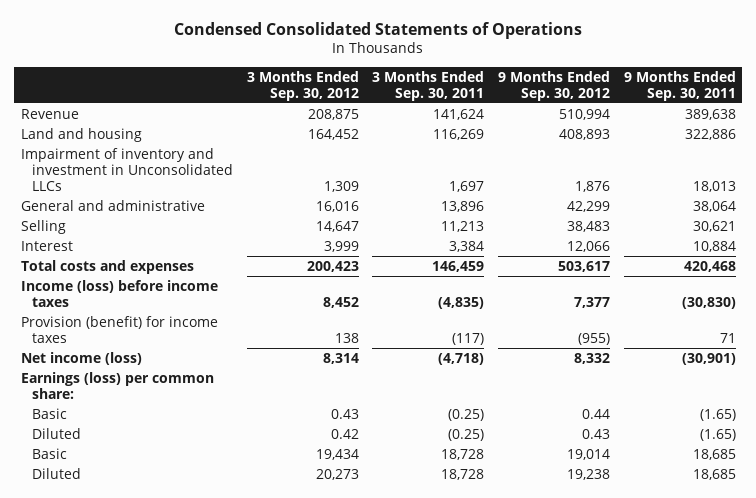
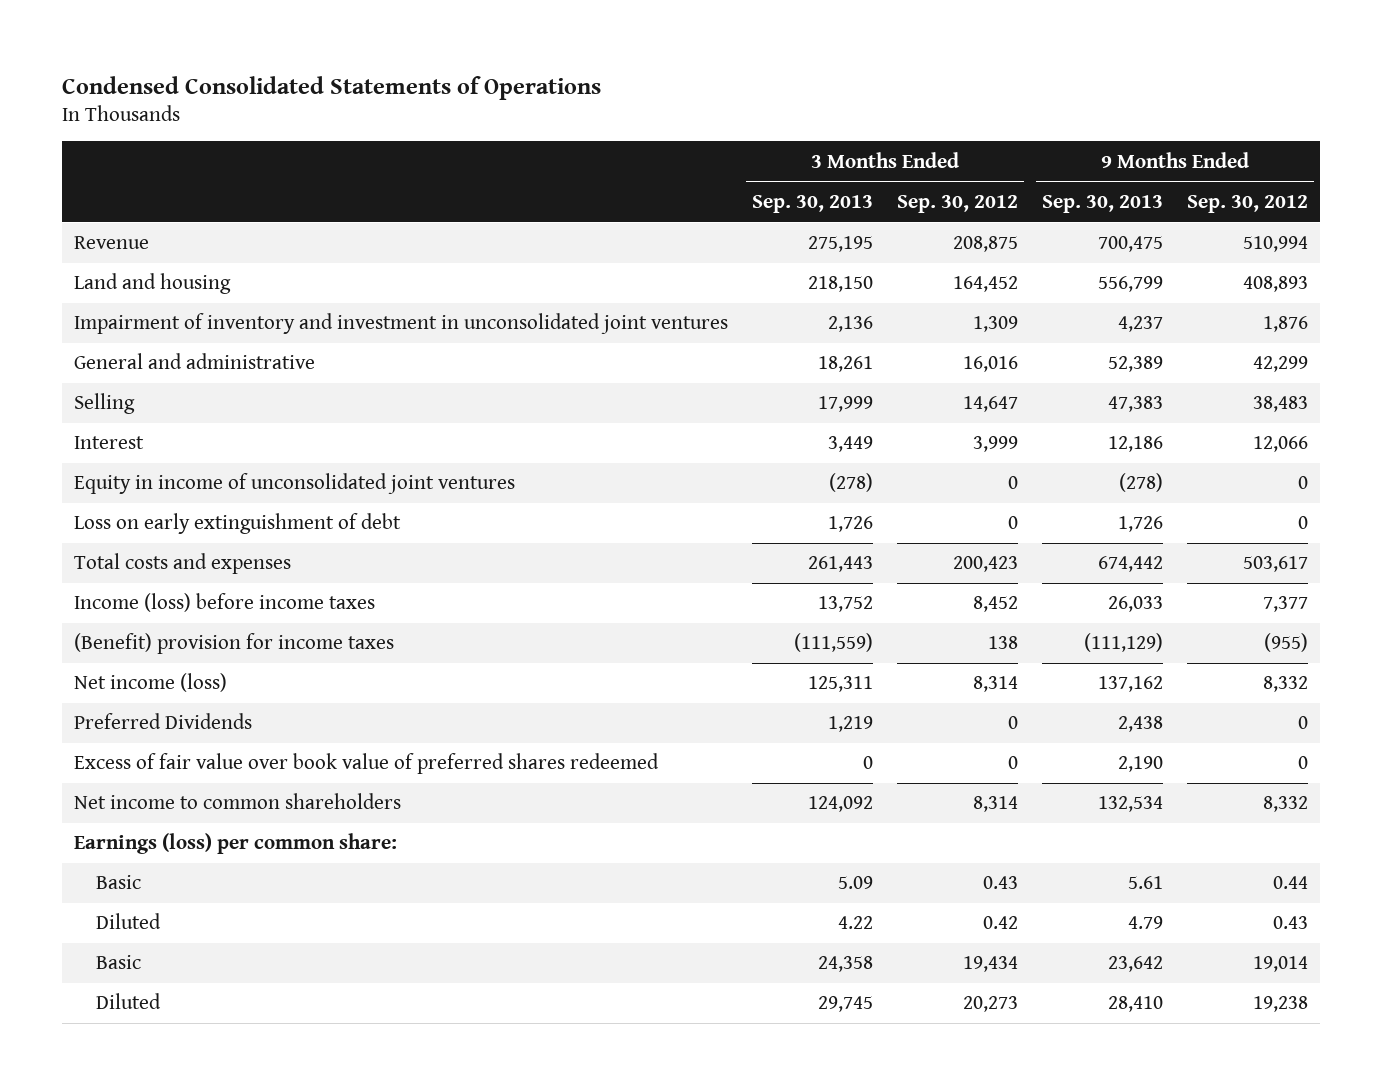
- | 3 Months Ended Sep. 30, 2012 | 3 Months Ended Sep. 30, 2011 | 9 Months Ended Sep. 30, 2012 | 9 Months Ended Sep. 30, 2011
+ | 3 Months Ended Sep. 30, 2013 | 3 Months Ended Sep. 30, 2012 | 9 Months Ended Sep. 30, 2013 | 9 Months Ended Sep. 30, 2012
- Impairment of inventory and investment in Unconsolidated LLCs | 1,309 | 1,697 | 1,876 | 18,013
+ Impairment of inventory and investment in unconsolidated joint ventures | 2,136 | 1,309 | 4,237 | 1,876
+ Equity in income of unconsolidated joint ventures | (278) | 0 | (278) | 0
+ Loss on early extinguishment of debt | 1,726 | 0 | 1,726 | 0
- Provision (benefit) for income taxes | 138 | (117) | (955) | 71
+ (Benefit) provision for income taxes | (111,559) | 138 | (111,129) | (955)
+ Preferred Dividends | 1,219 | 0 | 2,438 | 0
+ Excess of fair value over book value of preferred shares redeemed | 0 | 0 | 2,190 | 0
+ Net income to common shareholders | 124,092 | 8,314 | 132,534 | 8,332

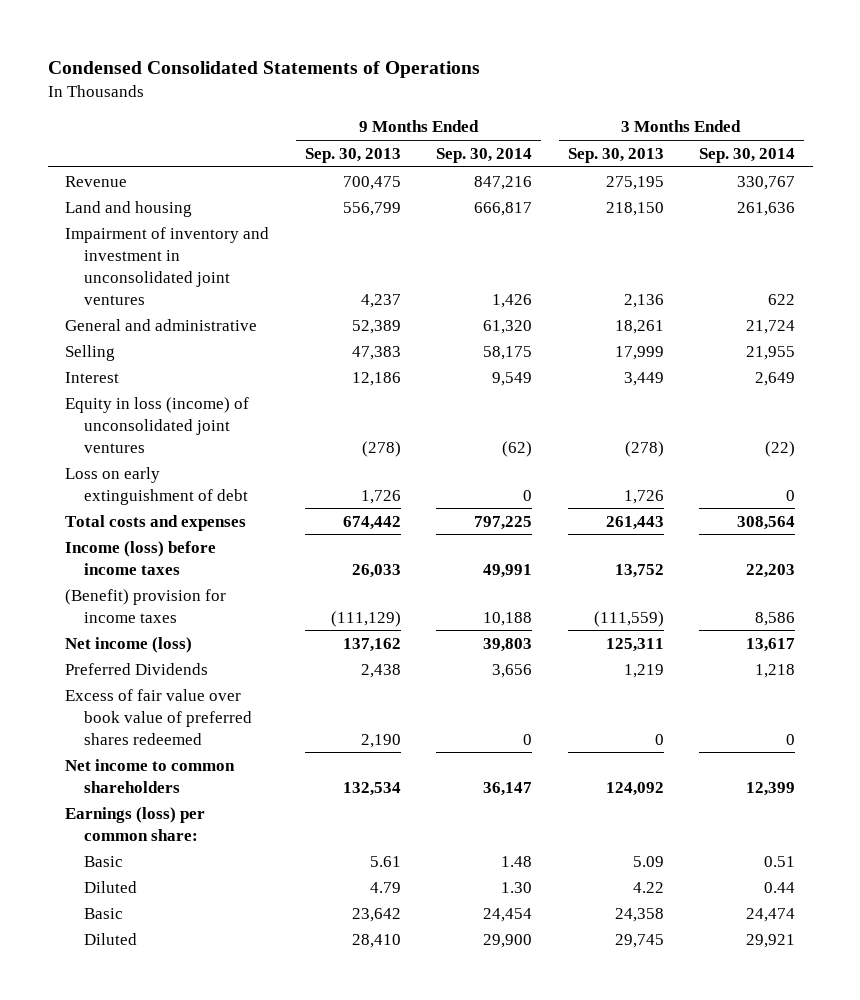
- | 3 Months Ended Sep. 30, 2013 | 3 Months Ended Sep. 30, 2012 | 9 Months Ended Sep. 30, 2013 | 9 Months Ended Sep. 30, 2012
+ | 9 Months Ended Sep. 30, 2013 | 9 Months Ended Sep. 30, 2014 | 3 Months Ended Sep. 30, 2013 | 3 Months Ended Sep. 30, 2014
- Equity in income of unconsolidated joint ventures | (278) | 0 | (278) | 0
+ Equity in loss (income) of unconsolidated joint ventures | (278) | (62) | (278) | (22)

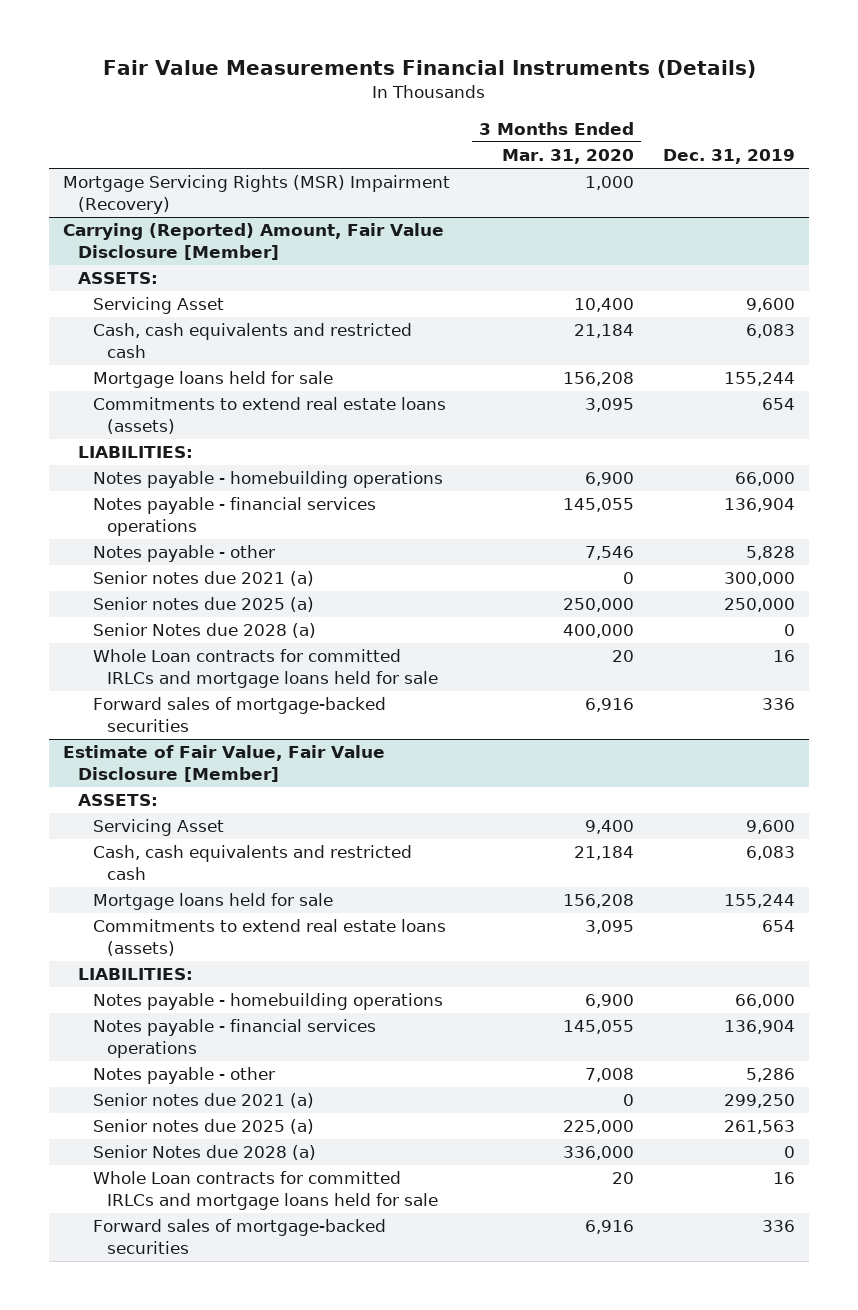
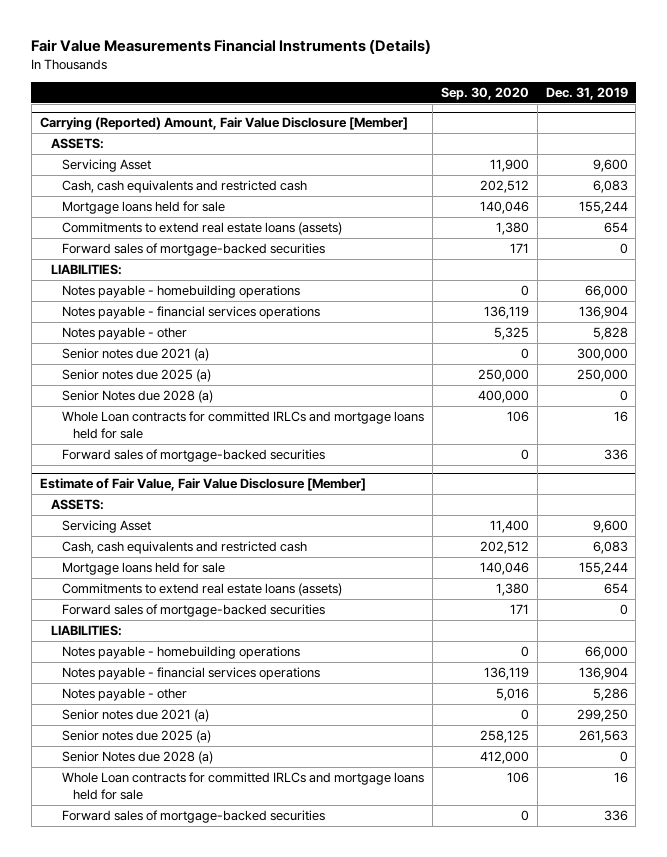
- | 3 Months Ended Mar. 31, 2020 | Dec. 31, 2019
+ | Sep. 30, 2020 | Dec. 31, 2019
- Mortgage Servicing Rights (MSR) Impairment (Recovery) | 1,000 |
@ Carrying (Reported) Amount, Fair Value Disclosure [Member]
+ Forward sales of mortgage-backed securities | 171 | 0
@ Estimate of Fair Value, Fair Value Disclosure [Member]
+ Forward sales of mortgage-backed securities | 171 | 0

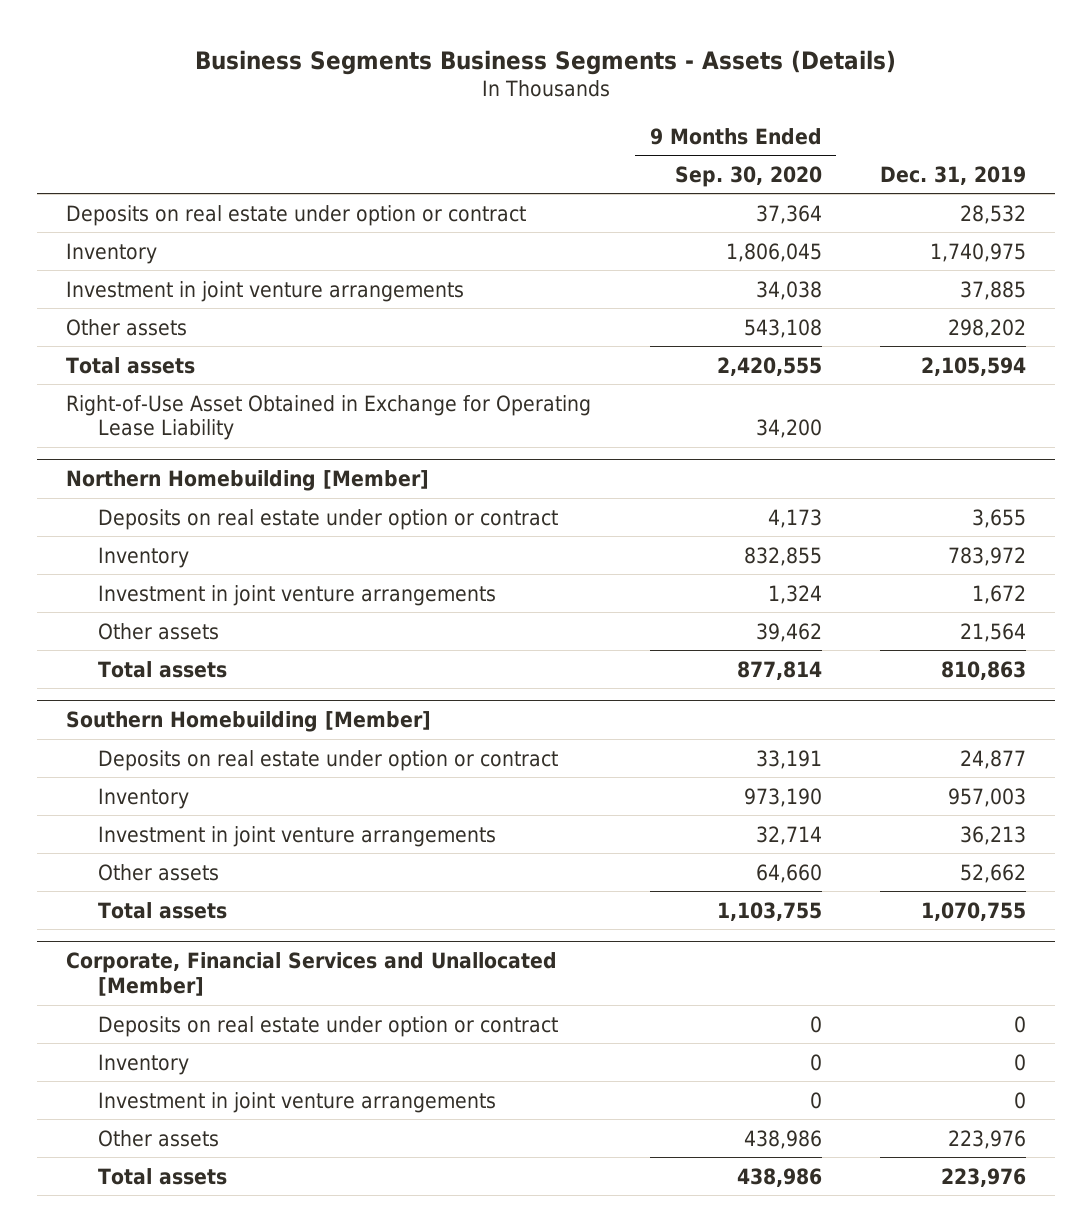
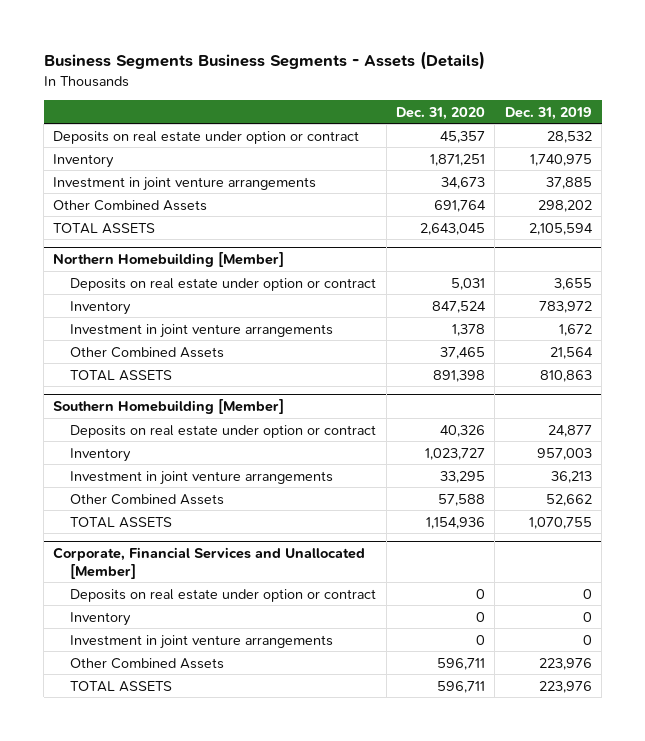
- | 9 Months Ended Sep. 30, 2020 | Dec. 31, 2019
+ | Dec. 31, 2020 | Dec. 31, 2019
- Other assets | 543,108 | 298,202
- Total assets | 2,420,555 | 2,105,594
- Right-of-Use Asset Obtained in Exchange for Operating Lease Liability | 34,200 |
+ Other Combined Assets | 691,764 | 298,202
+ TOTAL ASSETS | 2,643,045 | 2,105,594
@ Northern Homebuilding [Member]
- Other assets | 39,462 | 21,564
- Total assets | 877,814 | 810,863
+ Other Combined Assets | 37,465 | 21,564
+ TOTAL ASSETS | 891,398 | 810,863
@ Southern Homebuilding [Member]
- Other assets | 64,660 | 52,662
- Total assets | 1,103,755 | 1,070,755
+ Other Combined Assets | 57,588 | 52,662
+ TOTAL ASSETS | 1,154,936 | 1,070,755
@ Corporate, Financial Services and Unallocated [Member]
- Other assets | 438,986 | 223,976
- Total assets | 438,986 | 223,976
+ Other Combined Assets | 596,711 | 223,976
+ TOTAL ASSETS | 596,711 | 223,976

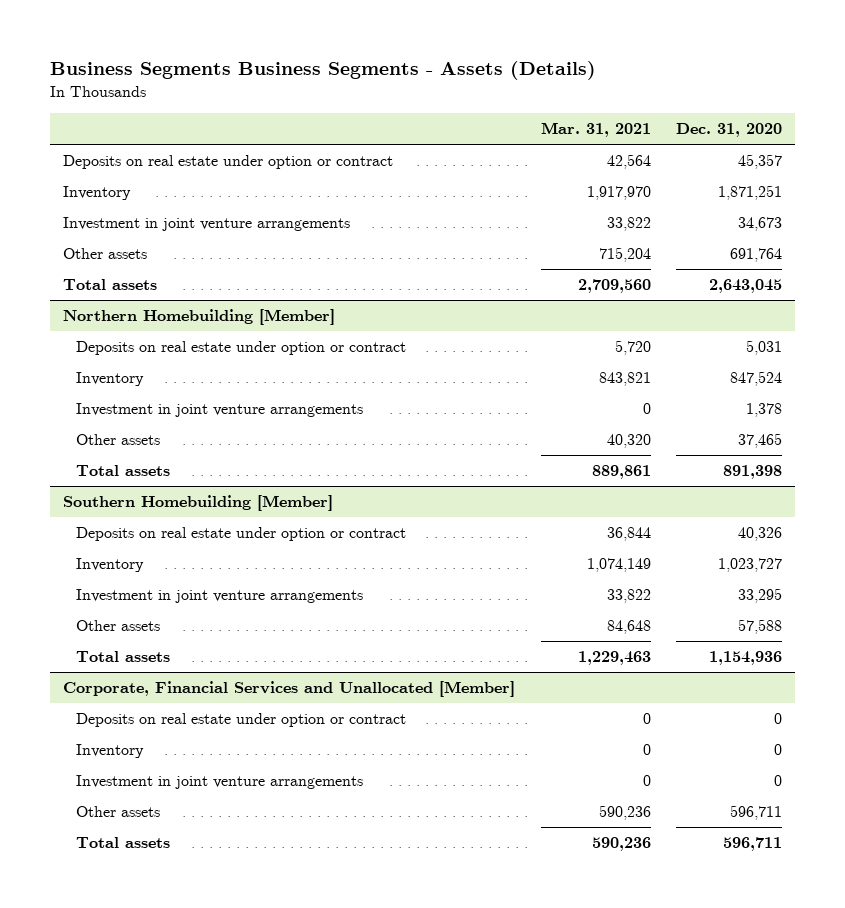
- | Dec. 31, 2020 | Dec. 31, 2019
+ | Mar. 31, 2021 | Dec. 31, 2020
- Other Combined Assets | 691,764 | 298,202
- TOTAL ASSETS | 2,643,045 | 2,105,594
+ Other assets | 715,204 | 691,764
+ Total assets | 2,709,560 | 2,643,045
@ Northern Homebuilding [Member]
- Other Combined Assets | 37,465 | 21,564
- TOTAL ASSETS | 891,398 | 810,863
+ Other assets | 40,320 | 37,465
+ Total assets | 889,861 | 891,398
@ Southern Homebuilding [Member]
- Other Combined Assets | 57,588 | 52,662
- TOTAL ASSETS | 1,154,936 | 1,070,755
+ Other assets | 84,648 | 57,588
+ Total assets | 1,229,463 | 1,154,936
@ Corporate, Financial Services and Unallocated [Member]
- Other Combined Assets | 596,711 | 223,976
- TOTAL ASSETS | 596,711 | 223,976
+ Other assets | 590,236 | 596,711
+ Total assets | 590,236 | 596,711

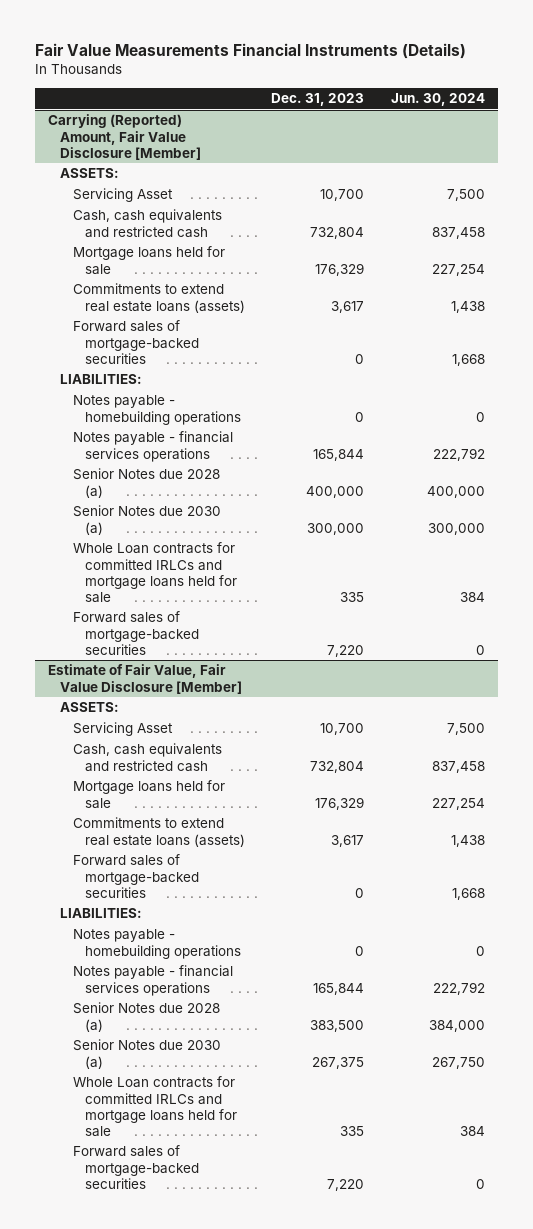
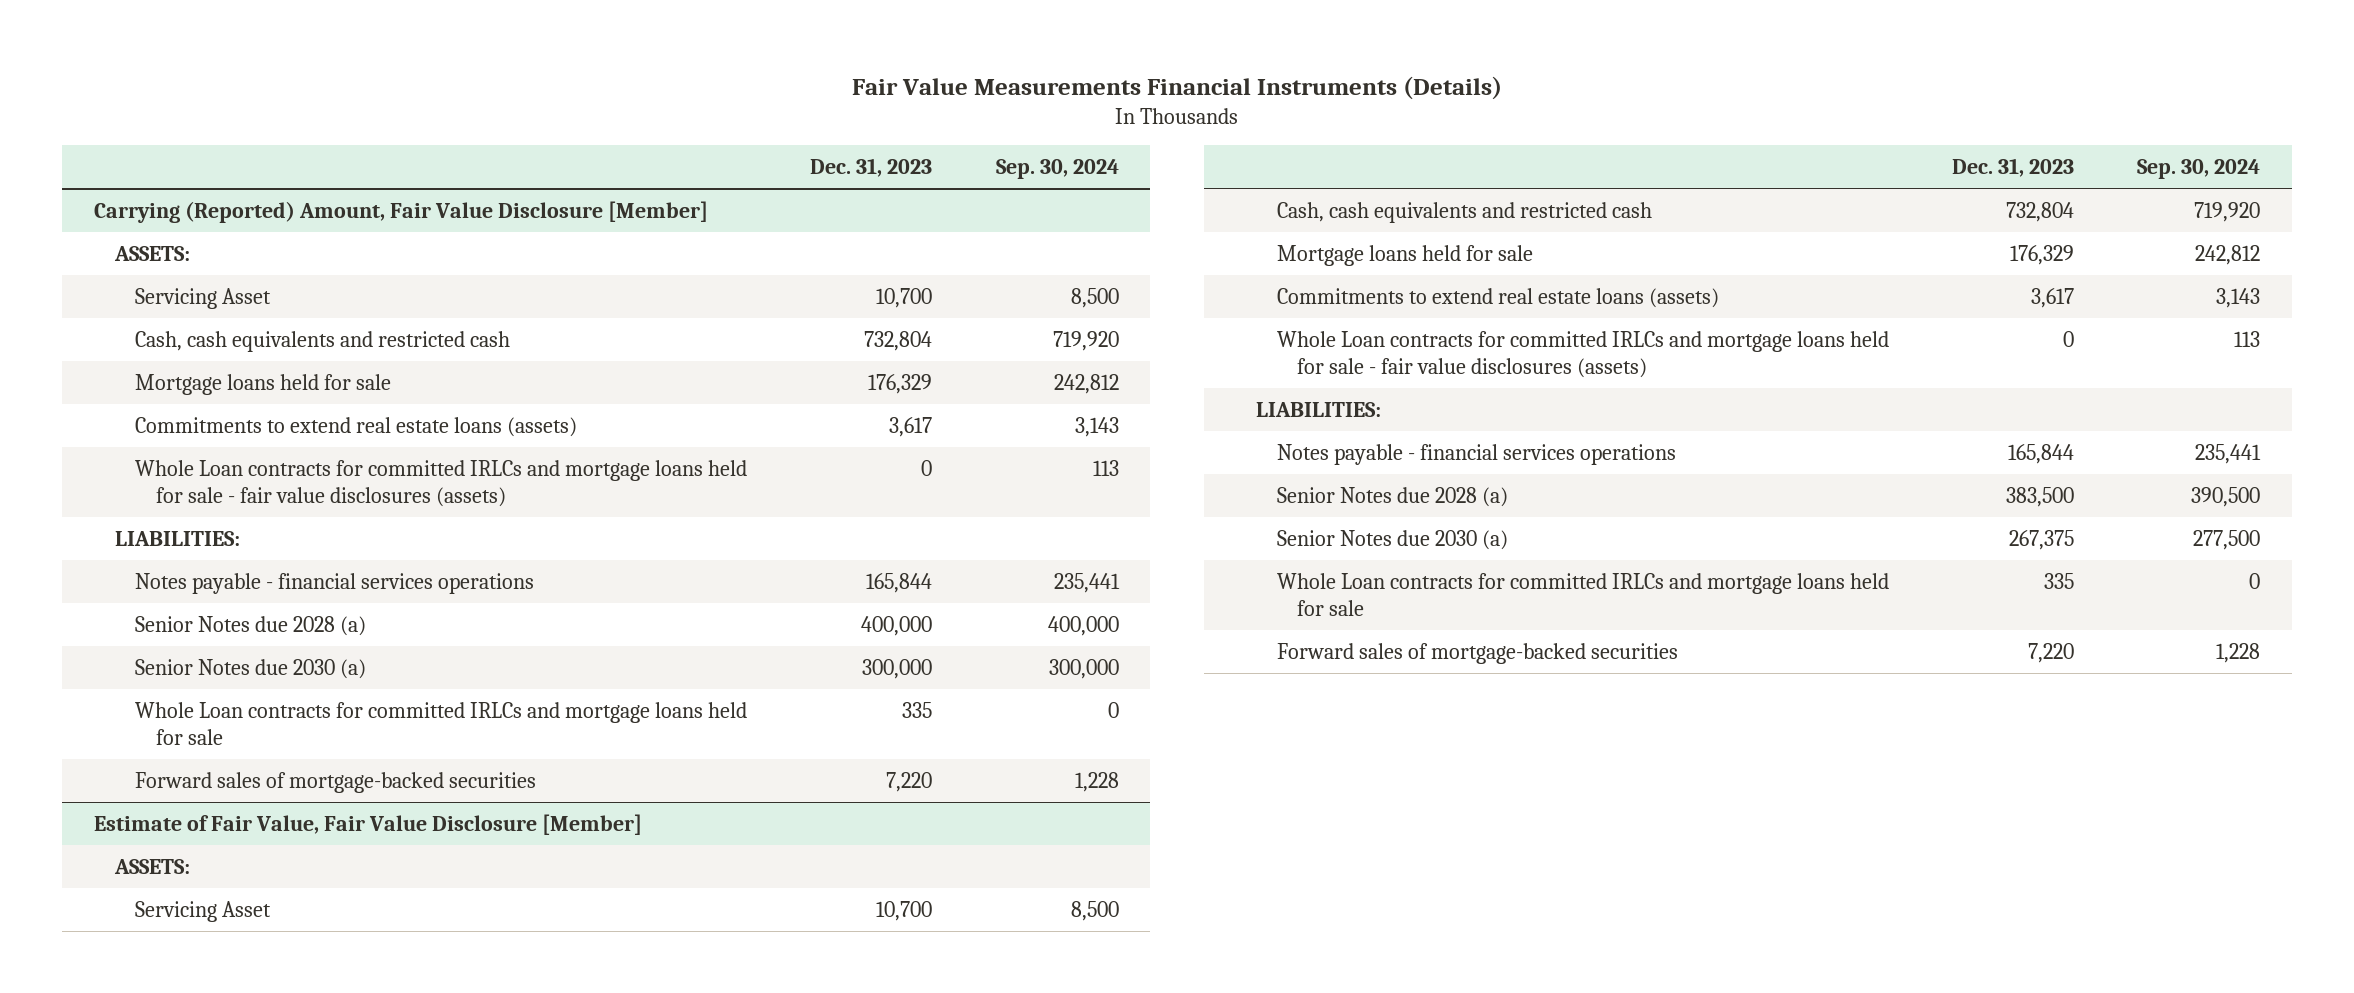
- | Dec. 31, 2023 | Jun. 30, 2024
+ | Dec. 31, 2023 | Sep. 30, 2024
@ Carrying (Reported) Amount, Fair Value Disclosure [Member]
- Forward sales of mortgage-backed securities | 0 | 1,668
+ Whole Loan contracts for committed IRLCs and mortgage loans held for sale - fair value disclosures (assets) | 0 | 113
- Notes payable - homebuilding operations | 0 | 0
@ Estimate of Fair Value, Fair Value Disclosure [Member]
- Forward sales of mortgage-backed securities | 0 | 1,668
+ Whole Loan contracts for committed IRLCs and mortgage loans held for sale - fair value disclosures (assets) | 0 | 113
- Notes payable - homebuilding operations | 0 | 0

